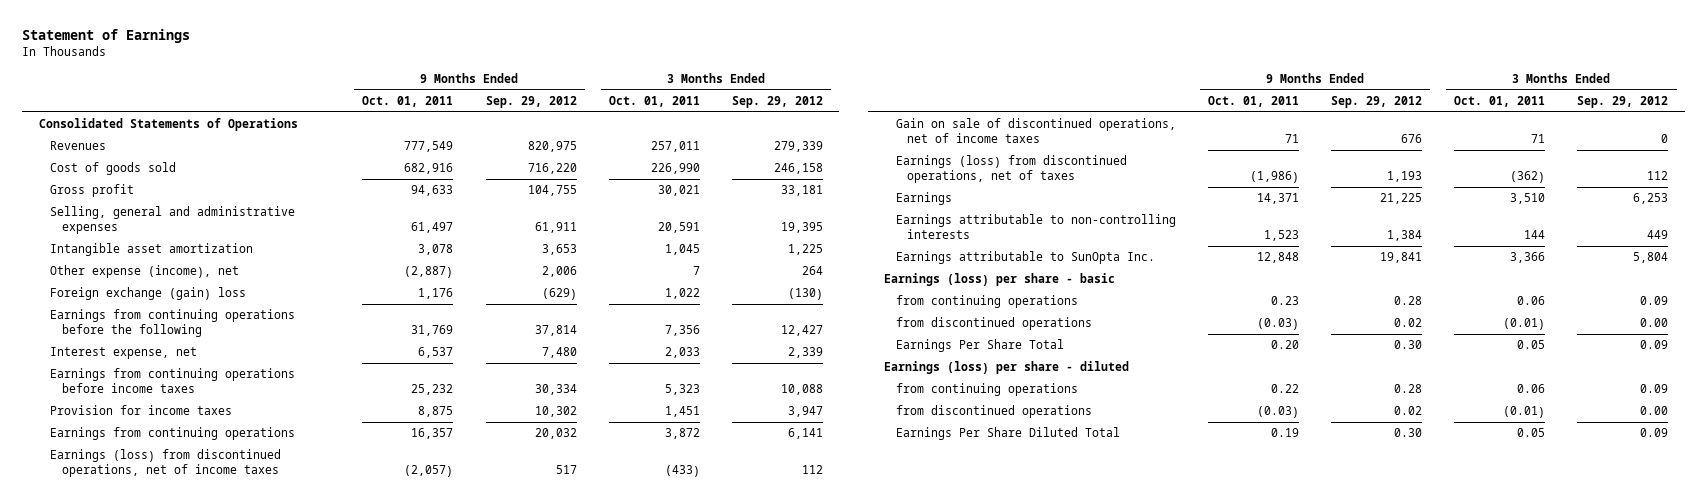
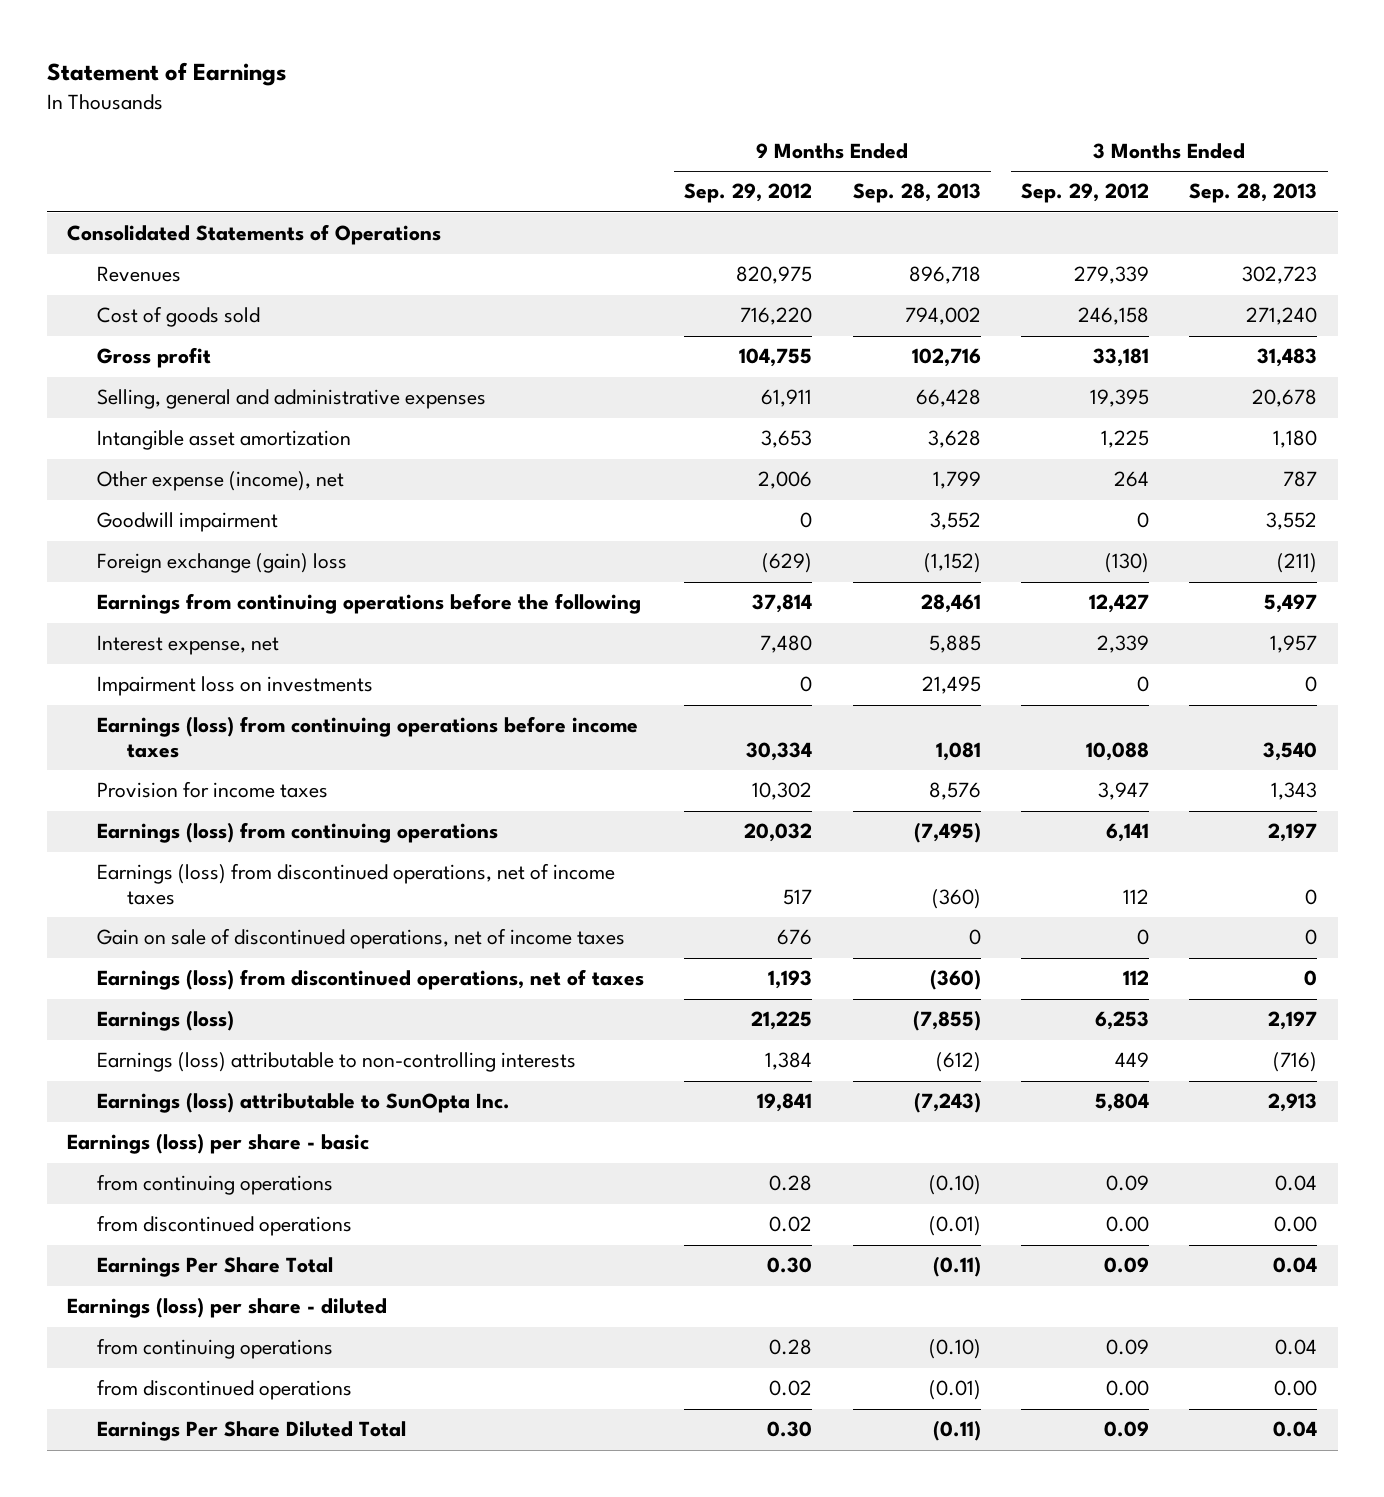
- | 9 Months Ended Oct. 01, 2011 | 9 Months Ended Sep. 29, 2012 | 3 Months Ended Oct. 01, 2011 | 3 Months Ended Sep. 29, 2012
+ | 9 Months Ended Sep. 29, 2012 | 9 Months Ended Sep. 28, 2013 | 3 Months Ended Sep. 29, 2012 | 3 Months Ended Sep. 28, 2013
+ Goodwill impairment | 0 | 3,552 | 0 | 3,552
- Earnings from continuing operations before income taxes | 25,232 | 30,334 | 5,323 | 10,088
+ Impairment loss on investments | 0 | 21,495 | 0 | 0
+ Earnings (loss) from continuing operations before income taxes | 30,334 | 1,081 | 10,088 | 3,540
- Earnings from continuing operations | 16,357 | 20,032 | 3,872 | 6,141
+ Earnings (loss) from continuing operations | 20,032 | (7,495) | 6,141 | 2,197
- Earnings | 14,371 | 21,225 | 3,510 | 6,253
- Earnings attributable to non-controlling interests | 1,523 | 1,384 | 144 | 449
- Earnings attributable to SunOpta Inc. | 12,848 | 19,841 | 3,366 | 5,804
+ Earnings (loss) | 21,225 | (7,855) | 6,253 | 2,197
+ Earnings (loss) attributable to non-controlling interests | 1,384 | (612) | 449 | (716)
+ Earnings (loss) attributable to SunOpta Inc. | 19,841 | (7,243) | 5,804 | 2,913

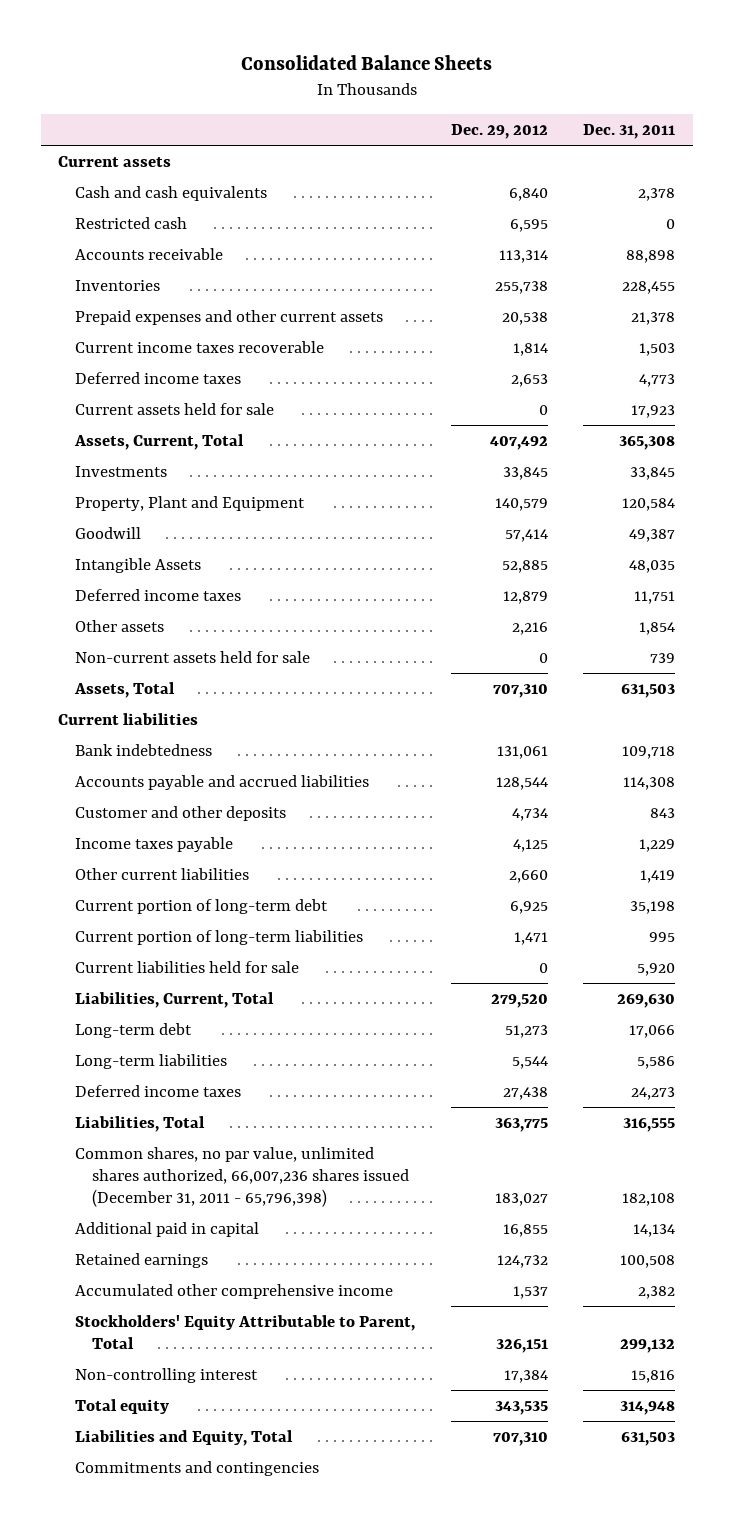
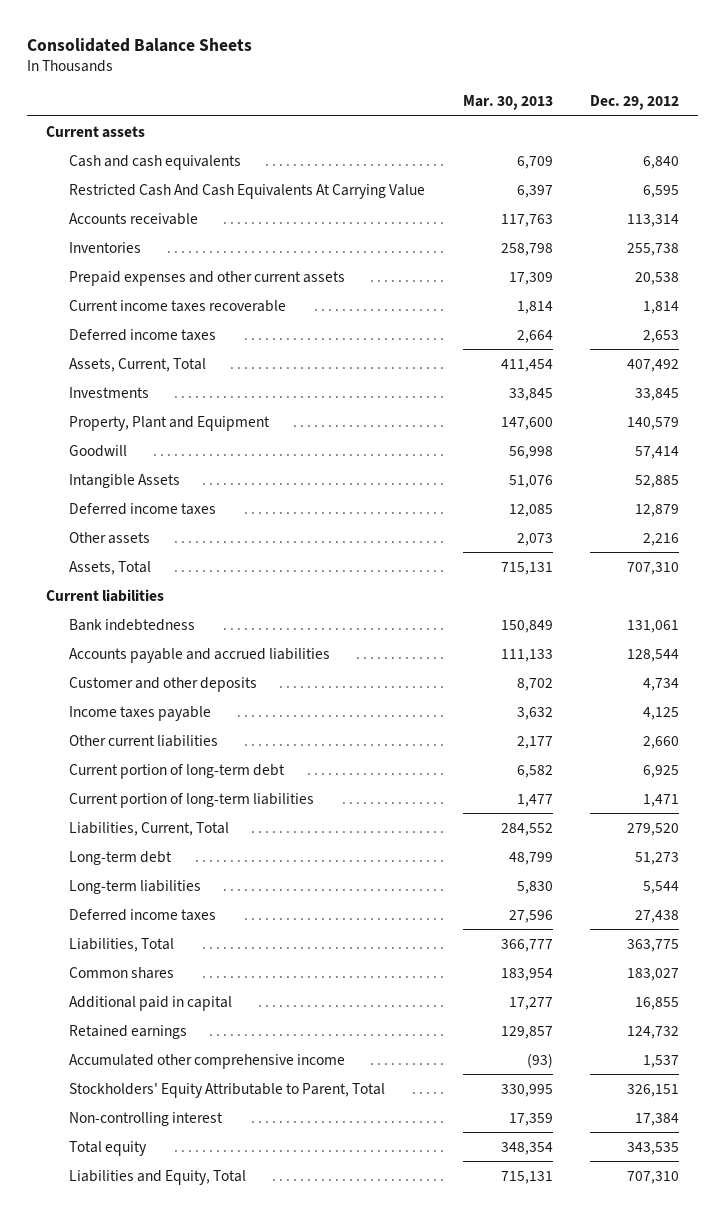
- | Dec. 29, 2012 | Dec. 31, 2011
+ | Mar. 30, 2013 | Dec. 29, 2012
- Restricted cash | 6,595 | 0
+ Restricted Cash And Cash Equivalents At Carrying Value | 6,397 | 6,595
- Current assets held for sale | 0 | 17,923
- Non-current assets held for sale | 0 | 739
- Current liabilities held for sale | 0 | 5,920
- Common shares, no par value, unlimited shares authorized, 66,007,236 shares issued (December 31, 2011 - 65,796,398) | 183,027 | 182,108
+ Common shares | 183,954 | 183,027
- Commitments and contingencies

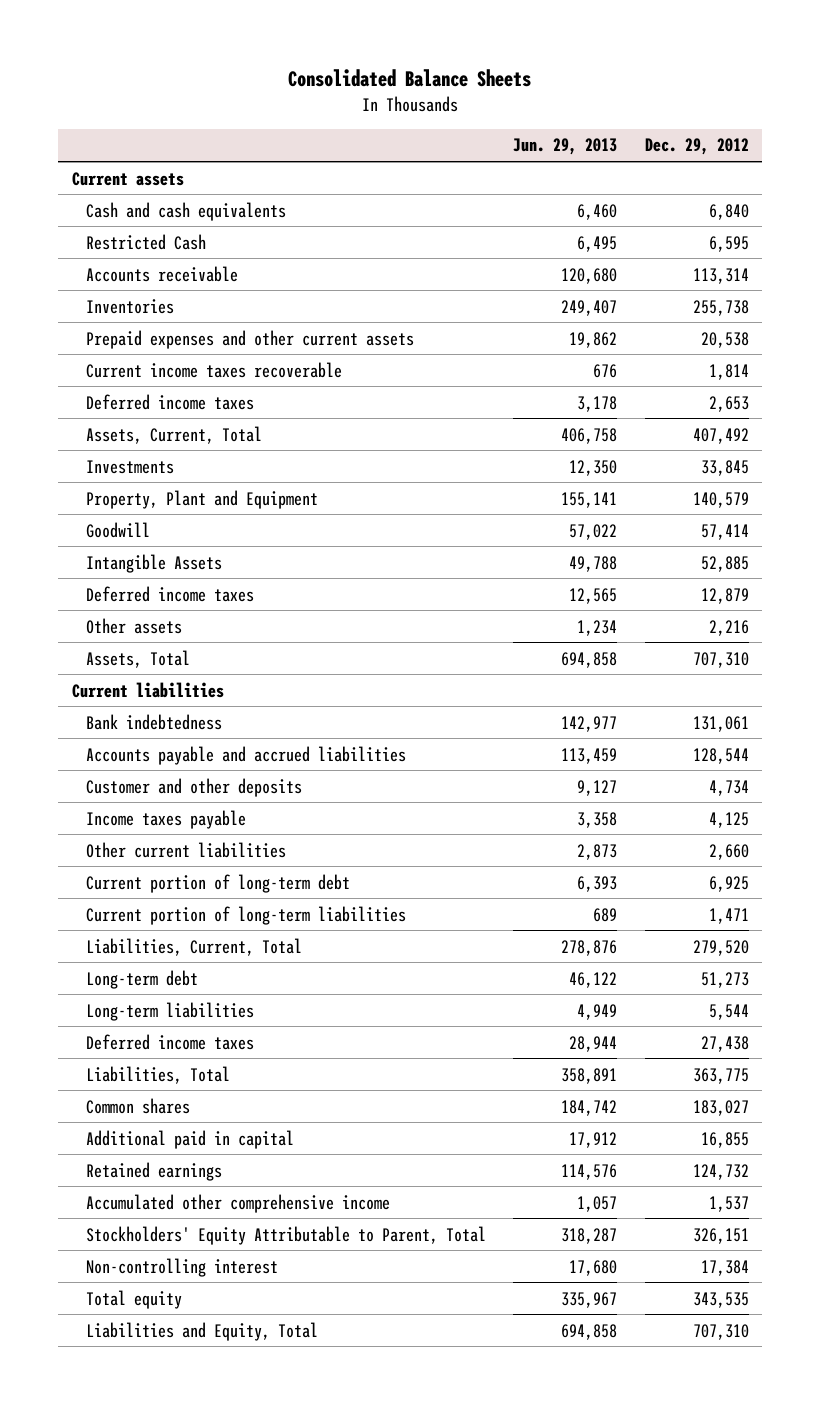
- | Mar. 30, 2013 | Dec. 29, 2012
+ | Jun. 29, 2013 | Dec. 29, 2012
- Restricted Cash And Cash Equivalents At Carrying Value | 6,397 | 6,595
+ Restricted Cash | 6,495 | 6,595

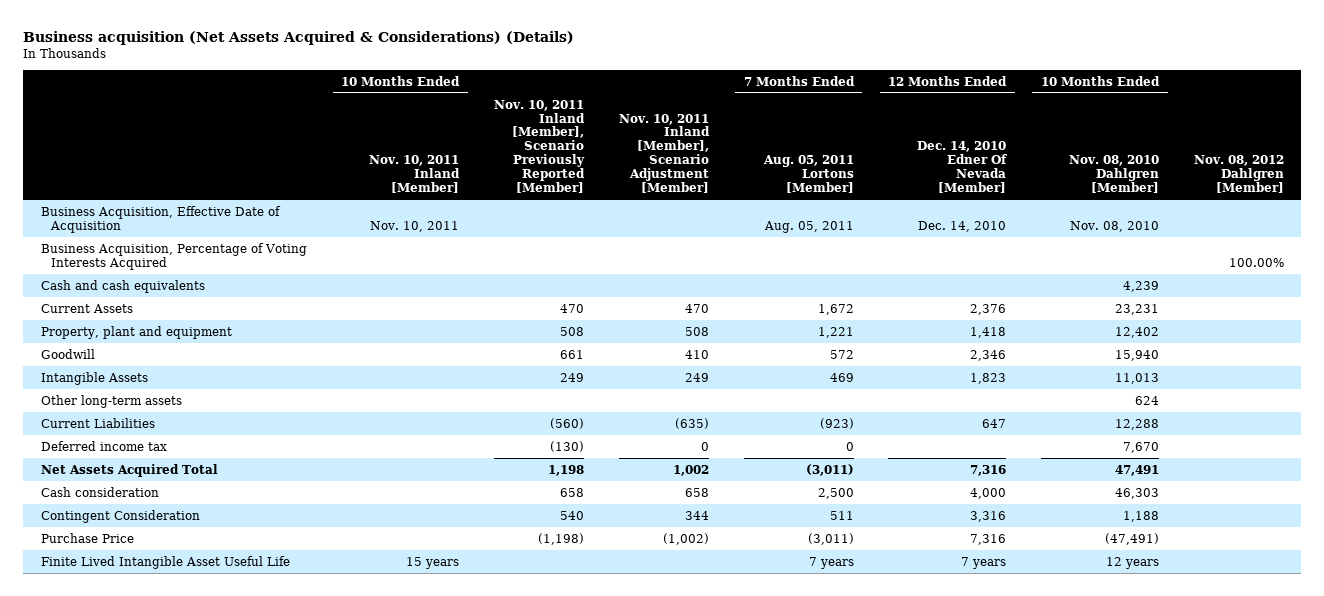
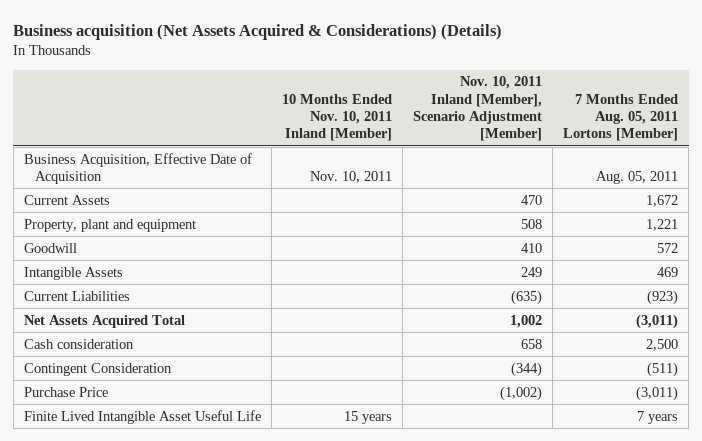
- | 10 Months Ended Nov. 10, 2011 Inland [Member] | Nov. 10, 2011 Inland [Member], Scenario Previously Reported [Member] | Nov. 10, 2011 Inland [Member], Scenario Adjustment [Member] | 7 Months Ended Aug. 05, 2011 Lortons [Member] | 12 Months Ended Dec. 14, 2010 Edner Of Nevada [Member] | 10 Months Ended Nov. 08, 2010 Dahlgren [Member] | Nov. 08, 2012 Dahlgren [Member]
+ | 10 Months Ended Nov. 10, 2011 Inland [Member] | Nov. 10, 2011 Inland [Member], Scenario Adjustment [Member] | 7 Months Ended Aug. 05, 2011 Lortons [Member]
- Business Acquisition, Percentage of Voting Interests Acquired | | | | | | | 100.00%
- Cash and cash equivalents | | | | | | 4,239 |
- Other long-term assets | | | | | | 624 |
- Deferred income tax | | (130) | 0 | 0 | | 7,670 |
- Contingent Consideration | | 540 | 344 | 511 | 3,316 | 1,188 |
+ Contingent Consideration | | (344) | (511)

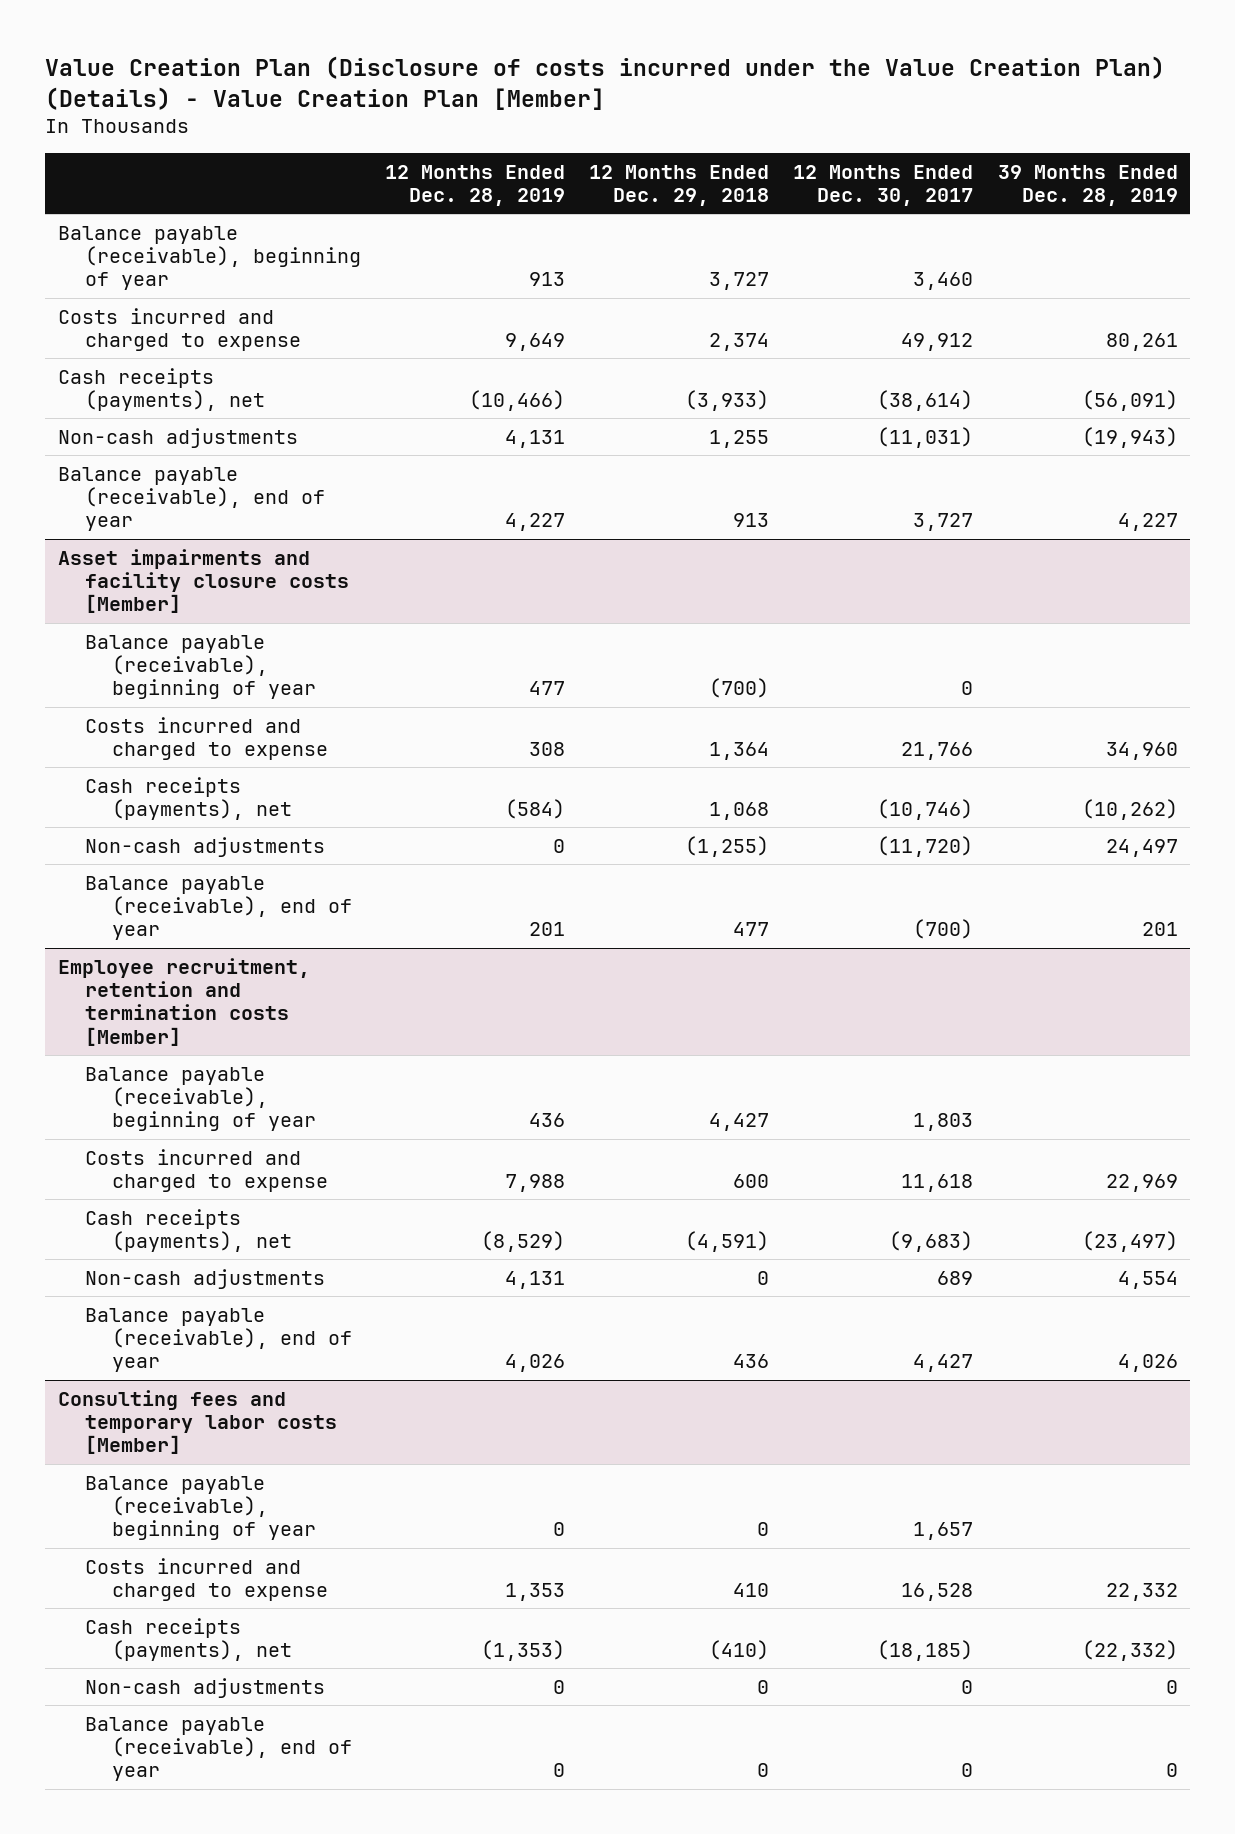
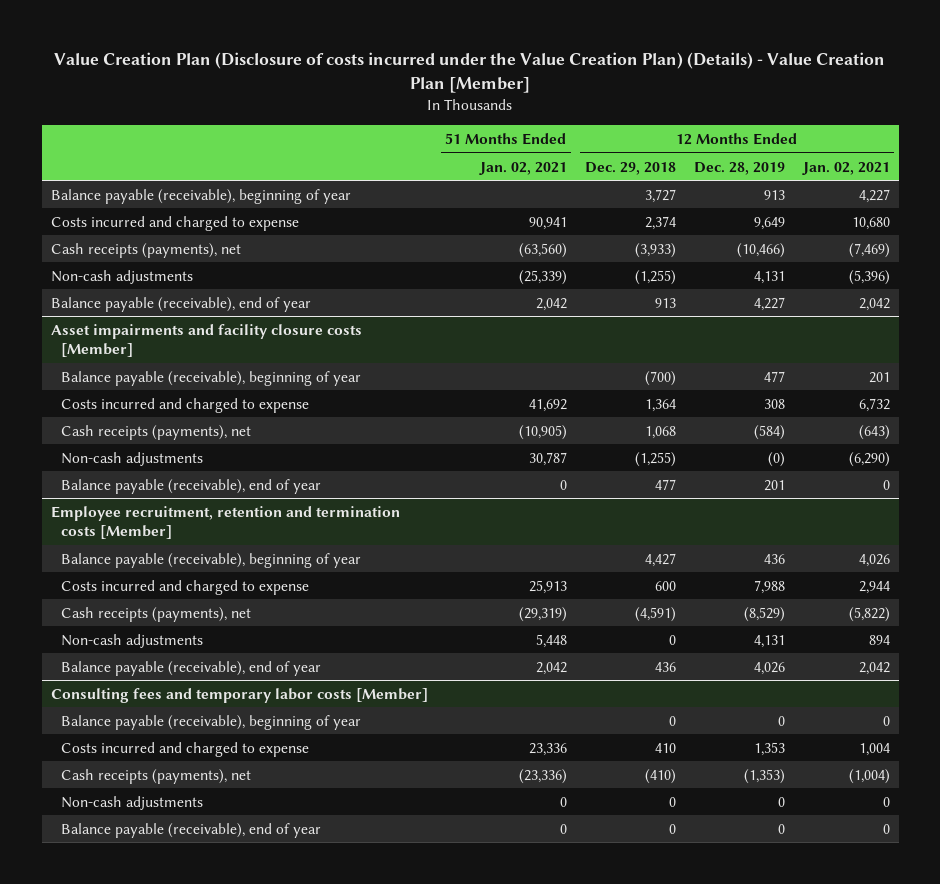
- | 12 Months Ended Dec. 28, 2019 | 12 Months Ended Dec. 29, 2018 | 12 Months Ended Dec. 30, 2017 | 39 Months Ended Dec. 28, 2019
+ | 51 Months Ended Jan. 02, 2021 | 12 Months Ended Dec. 29, 2018 | 12 Months Ended Dec. 28, 2019 | 12 Months Ended Jan. 02, 2021
- Non-cash adjustments | 4,131 | 1,255 | (11,031) | (19,943)
+ Non-cash adjustments | (25,339) | (1,255) | 4,131 | (5,396)
@ Asset impairments and facility closure costs [Member]
- Non-cash adjustments | 0 | (1,255) | (11,720) | 24,497
+ Non-cash adjustments | 30,787 | (1,255) | (0) | (6,290)

